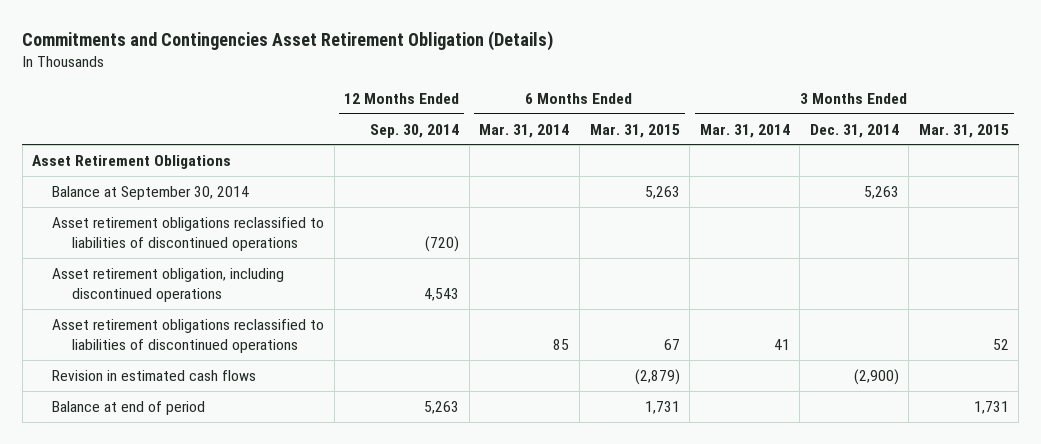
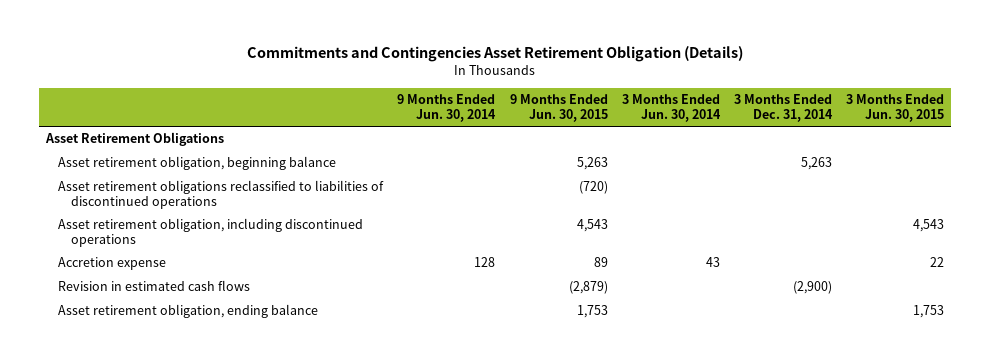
- | 12 Months Ended Sep. 30, 2014 | 6 Months Ended Mar. 31, 2014 | 6 Months Ended Mar. 31, 2015 | 3 Months Ended Mar. 31, 2014 | 3 Months Ended Dec. 31, 2014 | 3 Months Ended Mar. 31, 2015
+ | 9 Months Ended Jun. 30, 2014 | 9 Months Ended Jun. 30, 2015 | 3 Months Ended Jun. 30, 2014 | 3 Months Ended Dec. 31, 2014 | 3 Months Ended Jun. 30, 2015
- Balance at September 30, 2014 | | | 5,263 | | 5,263 |
+ Asset retirement obligation, beginning balance | | 5,263 | | 5,263 |
- Asset retirement obligations reclassified to liabilities of discontinued operations | | 85 | 67 | 41 | | 52
+ Accretion expense | 128 | 89 | 43 | | 22
- Balance at end of period | 5,263 | | 1,731 | | | 1,731
+ Asset retirement obligation, ending balance | | 1,753 | | | 1,753

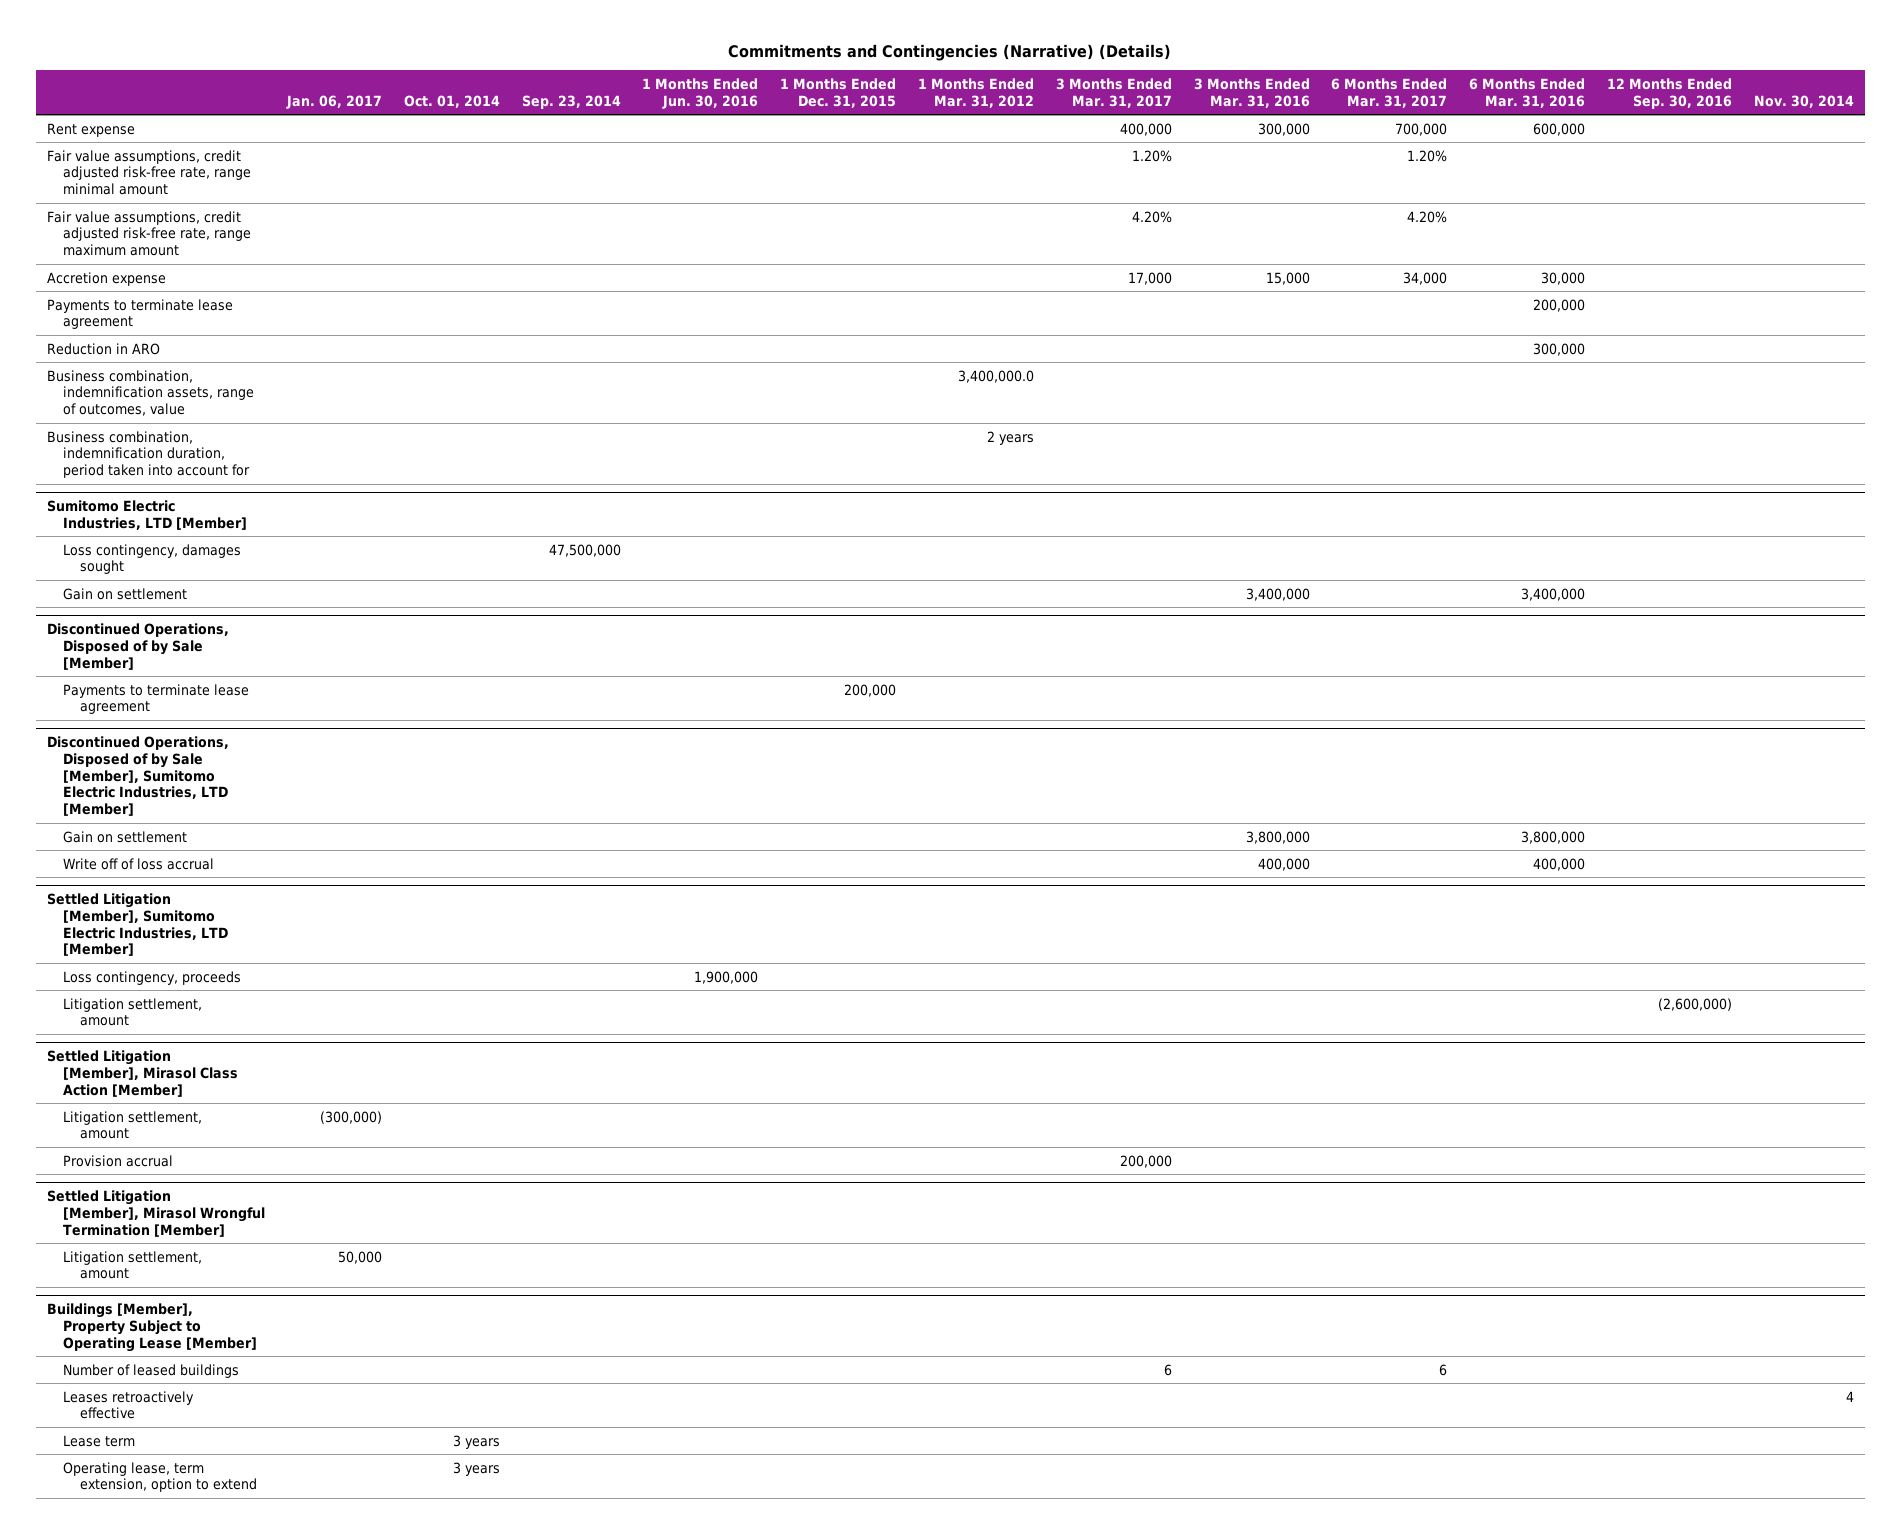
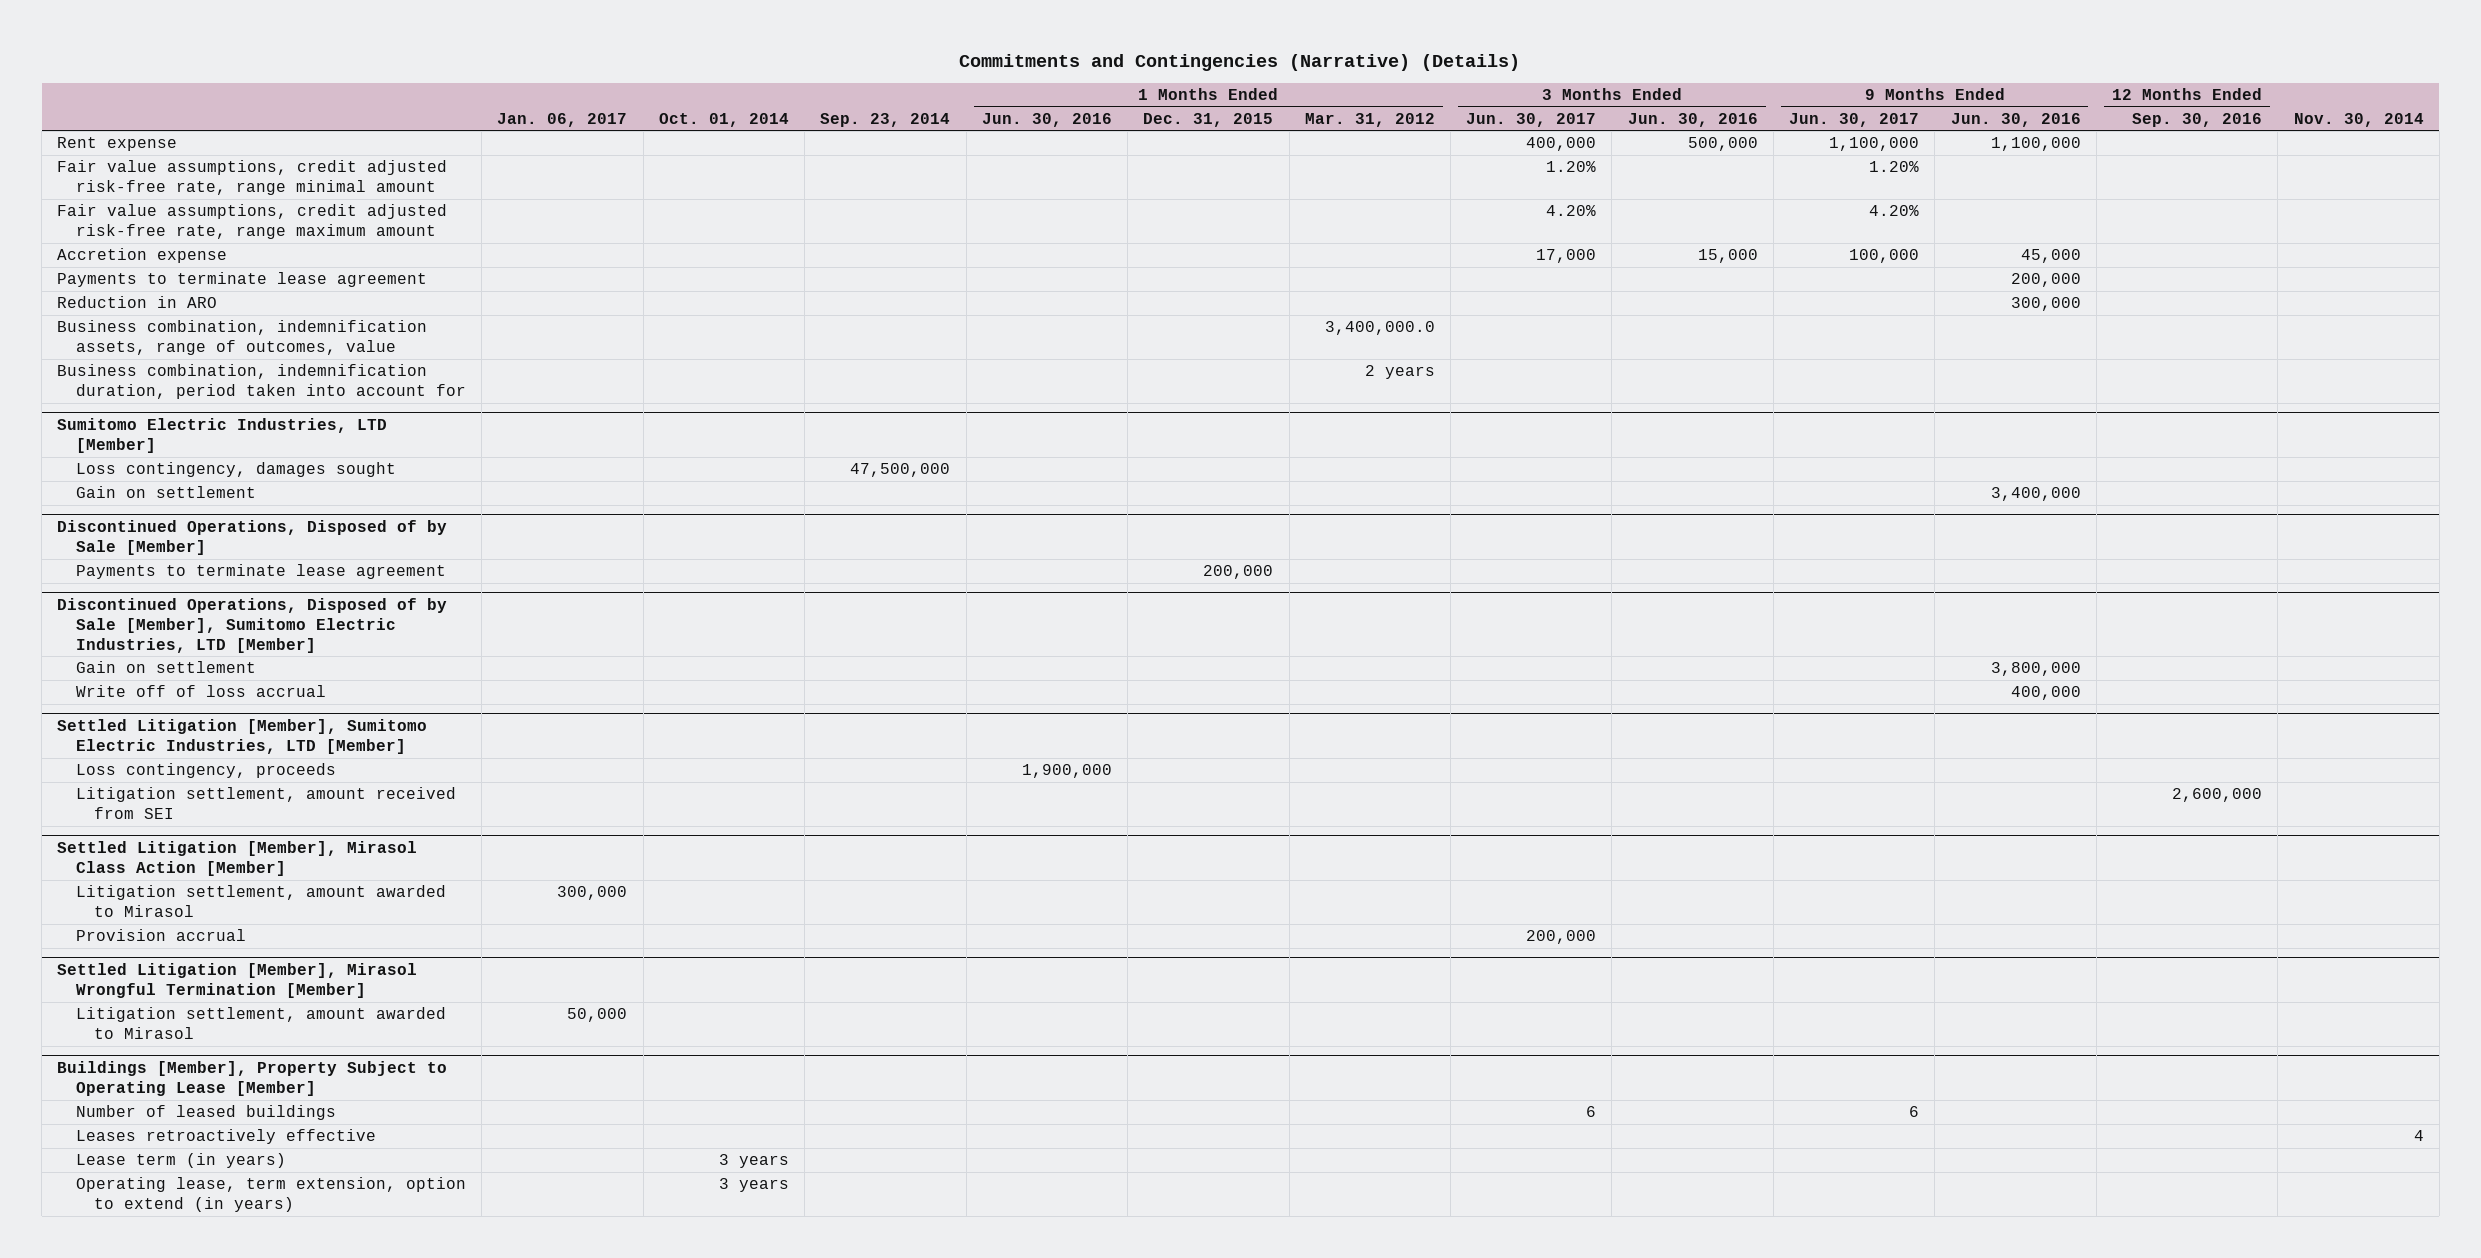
- | Jan. 06, 2017 | Oct. 01, 2014 | Sep. 23, 2014 | 1 Months Ended Jun. 30, 2016 | 1 Months Ended Dec. 31, 2015 | 1 Months Ended Mar. 31, 2012 | 3 Months Ended Mar. 31, 2017 | 3 Months Ended Mar. 31, 2016 | 6 Months Ended Mar. 31, 2017 | 6 Months Ended Mar. 31, 2016 | 12 Months Ended Sep. 30, 2016 | Nov. 30, 2014
+ | Jan. 06, 2017 | Oct. 01, 2014 | Sep. 23, 2014 | 1 Months Ended Jun. 30, 2016 | 1 Months Ended Dec. 31, 2015 | 1 Months Ended Mar. 31, 2012 | 3 Months Ended Jun. 30, 2017 | 3 Months Ended Jun. 30, 2016 | 9 Months Ended Jun. 30, 2017 | 9 Months Ended Jun. 30, 2016 | 12 Months Ended Sep. 30, 2016 | Nov. 30, 2014
@ Settled Litigation [Member], Sumitomo Electric Industries, LTD [Member]
- Litigation settlement, amount | | | | | | | | | | | (2,600,000) |
+ Litigation settlement, amount received from SEI | | | | | | | | | | | 2,600,000 |
@ Settled Litigation [Member], Mirasol Class Action [Member]
- Litigation settlement, amount | (300,000) | | | | | | | | | | |
+ Litigation settlement, amount awarded to Mirasol | 300,000 | | | | | | | | | | |
@ Settled Litigation [Member], Mirasol Wrongful Termination [Member]
- Litigation settlement, amount | 50,000 | | | | | | | | | | |
+ Litigation settlement, amount awarded to Mirasol | 50,000 | | | | | | | | | | |
@ Buildings [Member], Property Subject to Operating Lease [Member]
- Lease term | | 3 years | | | | | | | | | |
- Operating lease, term extension, option to extend | | 3 years | | | | | | | | | |
+ Lease term (in years) | | 3 years | | | | | | | | | |
+ Operating lease, term extension, option to extend (in years) | | 3 years | | | | | | | | | |

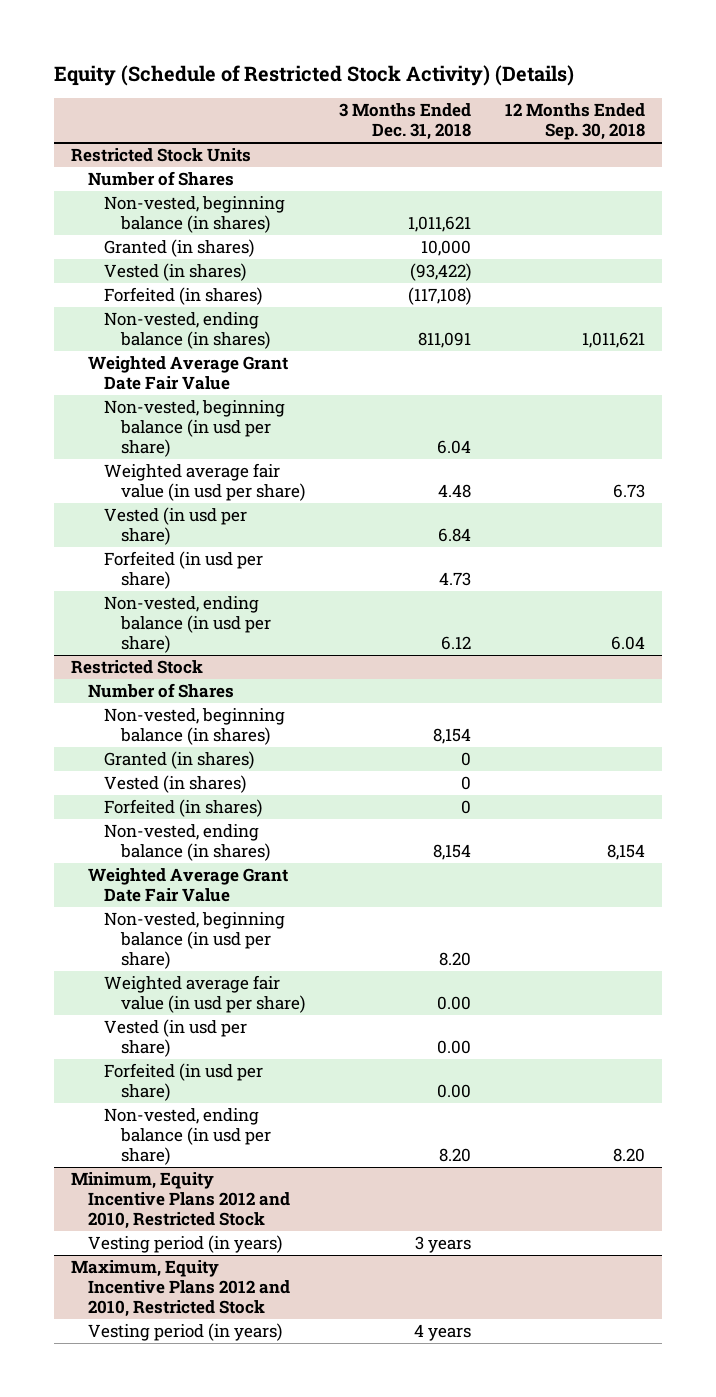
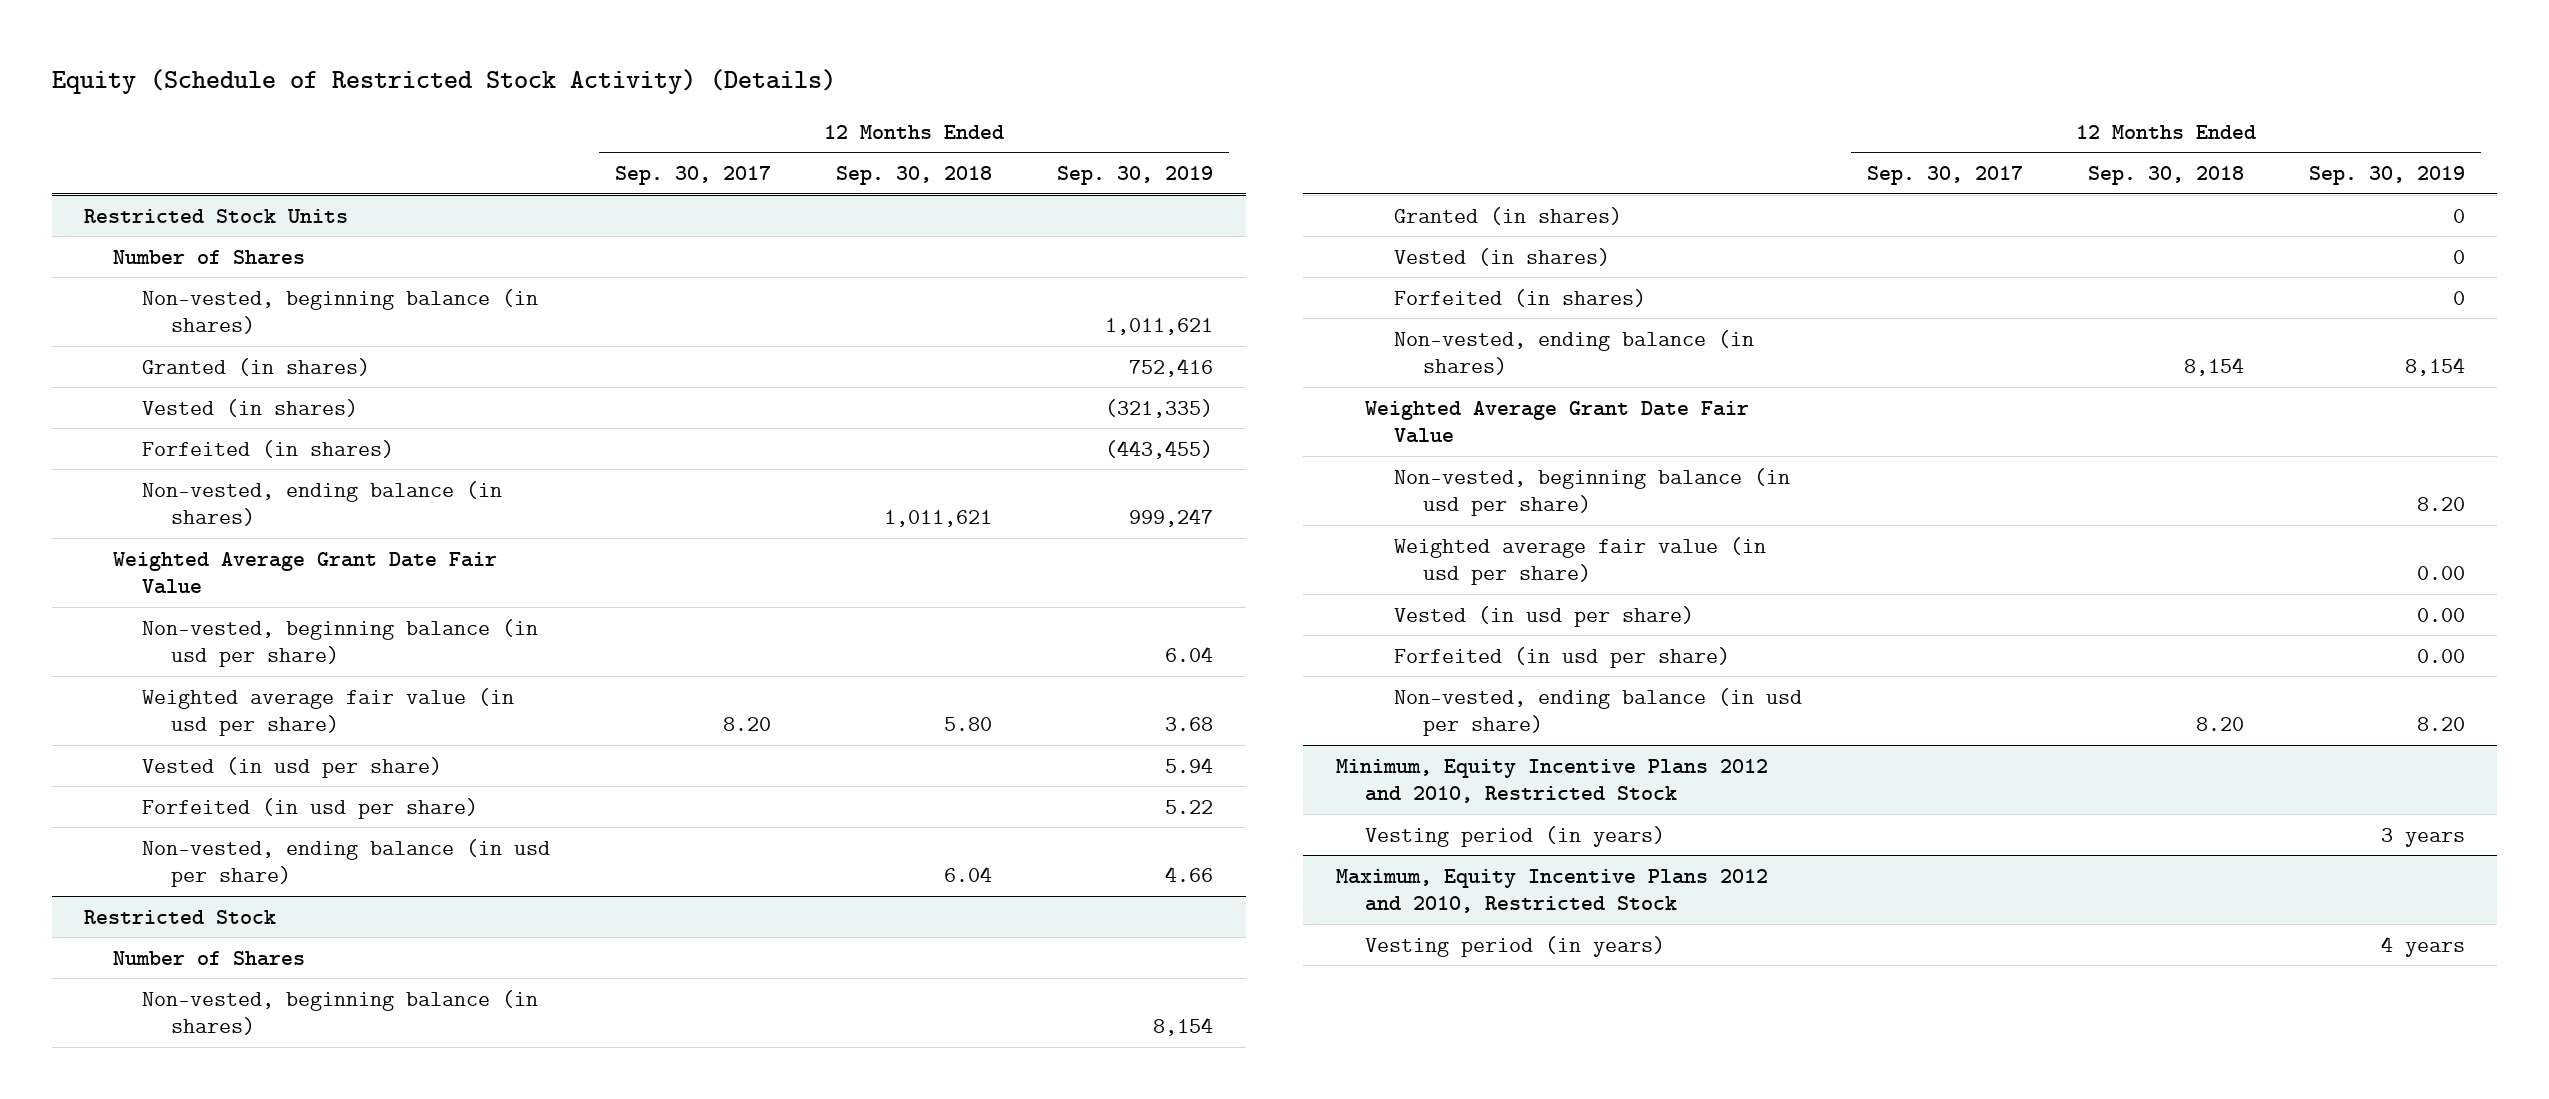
- | 3 Months Ended Dec. 31, 2018 | 12 Months Ended Sep. 30, 2018
+ | 12 Months Ended Sep. 30, 2017 | 12 Months Ended Sep. 30, 2018 | 12 Months Ended Sep. 30, 2019
@ Restricted Stock Units
- Weighted average fair value (in usd per share) | 4.48 | 6.73
+ Weighted average fair value (in usd per share) | 8.20 | 5.80 | 3.68

